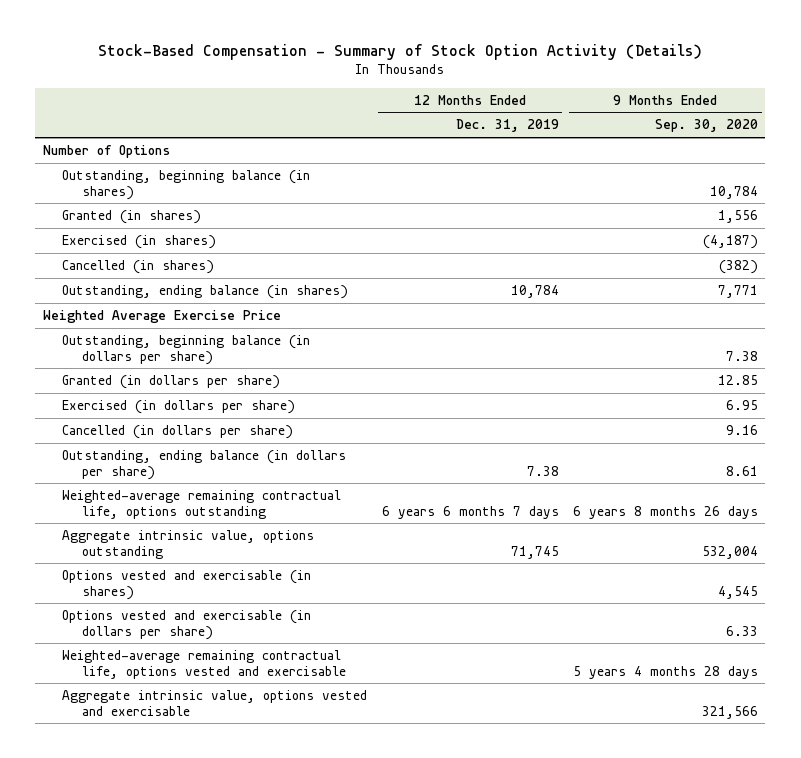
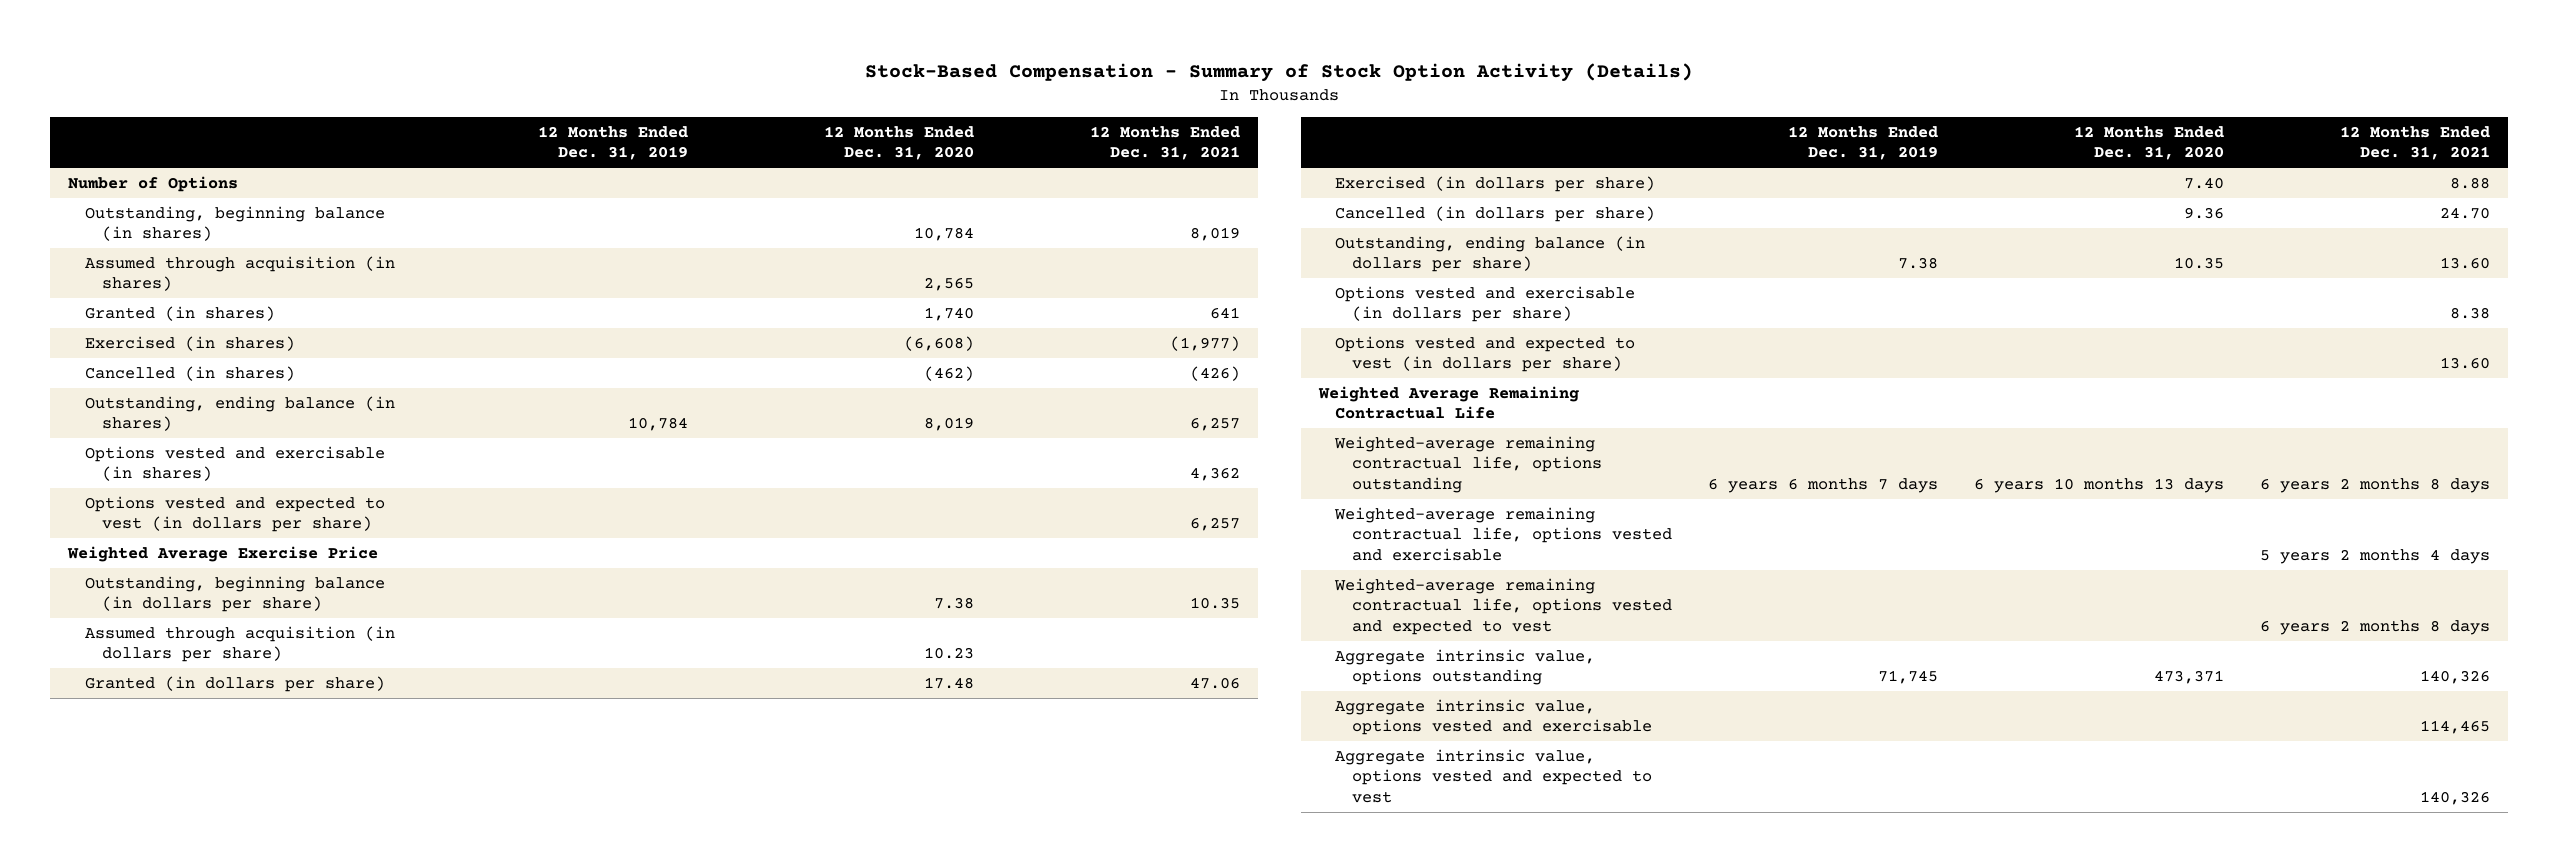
- | 12 Months Ended Dec. 31, 2019 | 9 Months Ended Sep. 30, 2020
+ | 12 Months Ended Dec. 31, 2019 | 12 Months Ended Dec. 31, 2020 | 12 Months Ended Dec. 31, 2021
+ Assumed through acquisition (in shares) | | 2,565 |
moved up: Options vested and exercisable (in shares) | | | 4,362
+ Options vested and expected to vest (in dollars per share) | | | 6,257
+ Assumed through acquisition (in dollars per share) | | 10.23 |
+ Options vested and expected to vest (in dollars per share) | | | 13.60
+ Weighted Average Remaining Contractual Life
moved down: Weighted-average remaining contractual life, options outstanding | 6 years 6 months 7 days | 6 years 10 months 13 days | 6 years 2 months 8 days
+ Weighted-average remaining contractual life, options vested and expected to vest | | | 6 years 2 months 8 days
moved down: Aggregate intrinsic value, options outstanding | 71,745 | 473,371 | 140,326
+ Aggregate intrinsic value, options vested and expected to vest | | | 140,326

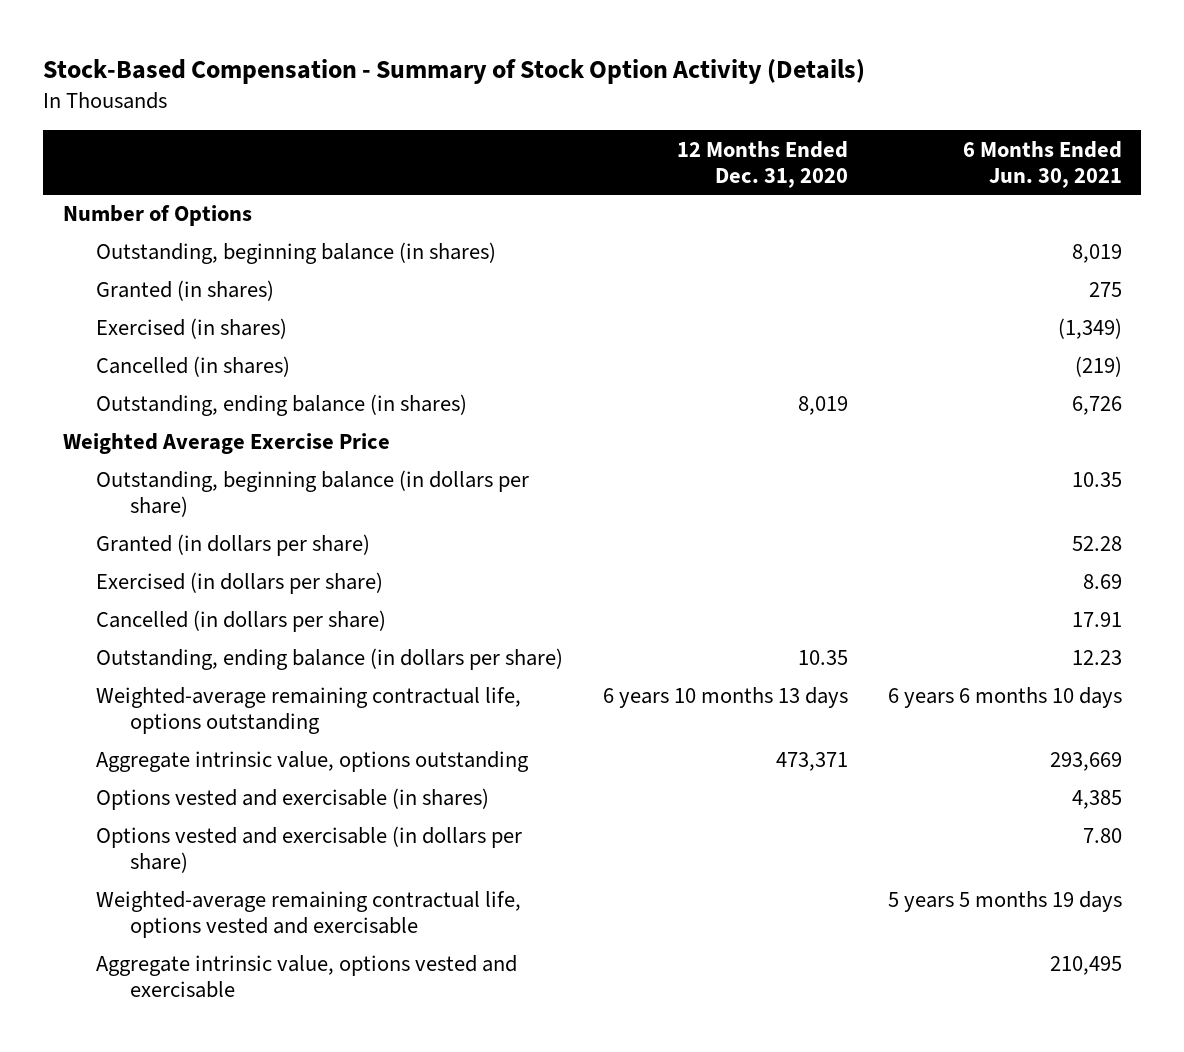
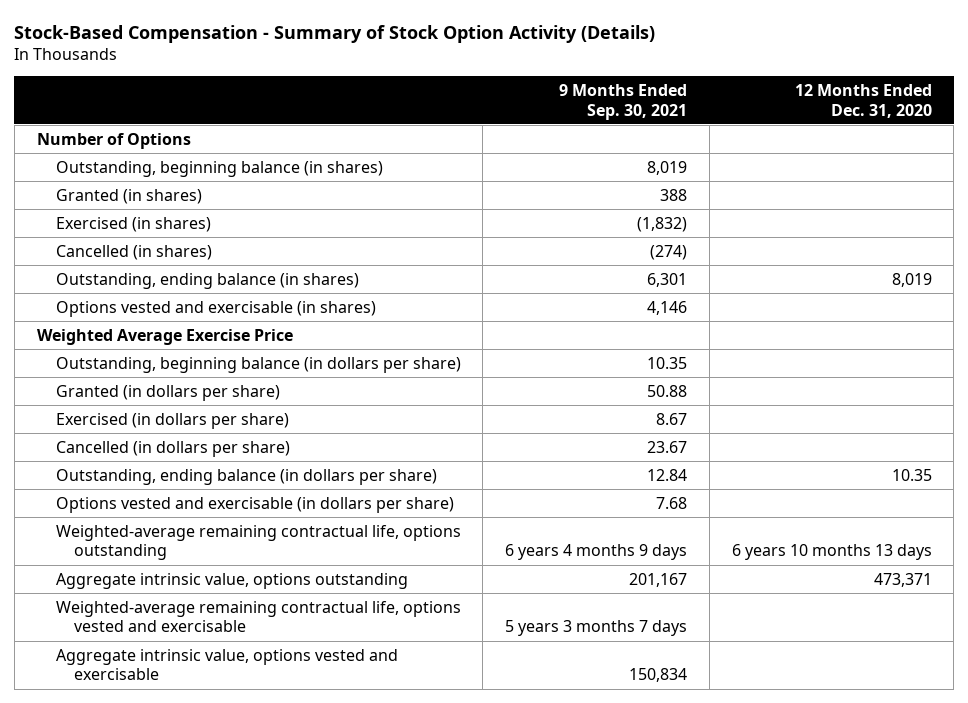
- | 12 Months Ended Dec. 31, 2020 | 6 Months Ended Jun. 30, 2021
+ | 9 Months Ended Sep. 30, 2021 | 12 Months Ended Dec. 31, 2020
moved up: Options vested and exercisable (in shares) | 4,146 |
moved up: Options vested and exercisable (in dollars per share) | 7.68 |

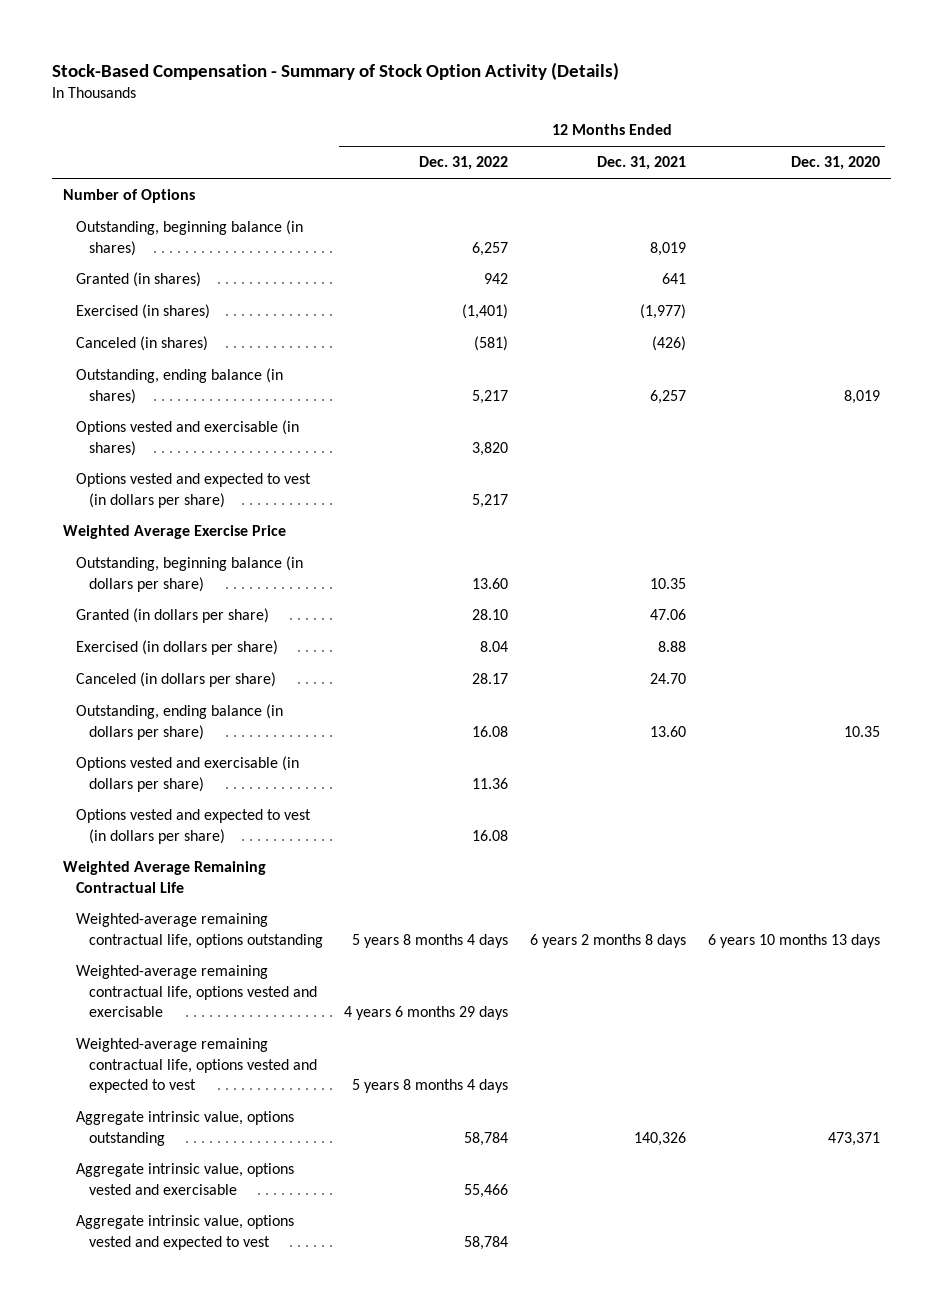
- | 9 Months Ended Sep. 30, 2021 | 12 Months Ended Dec. 31, 2020
+ | 12 Months Ended Dec. 31, 2022 | 12 Months Ended Dec. 31, 2021 | 12 Months Ended Dec. 31, 2020
- Cancelled (in shares) | (274) |
+ Canceled (in shares) | (581) | (426) |
+ Options vested and expected to vest (in dollars per share) | 5,217 | |
- Cancelled (in dollars per share) | 23.67 |
+ Canceled (in dollars per share) | 28.17 | 24.70 |
+ Options vested and expected to vest (in dollars per share) | 16.08 | |
+ Weighted Average Remaining Contractual Life
+ Weighted-average remaining contractual life, options vested and expected to vest | 5 years 8 months 4 days | |
moved down: Aggregate intrinsic value, options outstanding | 58,784 | 140,326 | 473,371
+ Aggregate intrinsic value, options vested and expected to vest | 58,784 | |

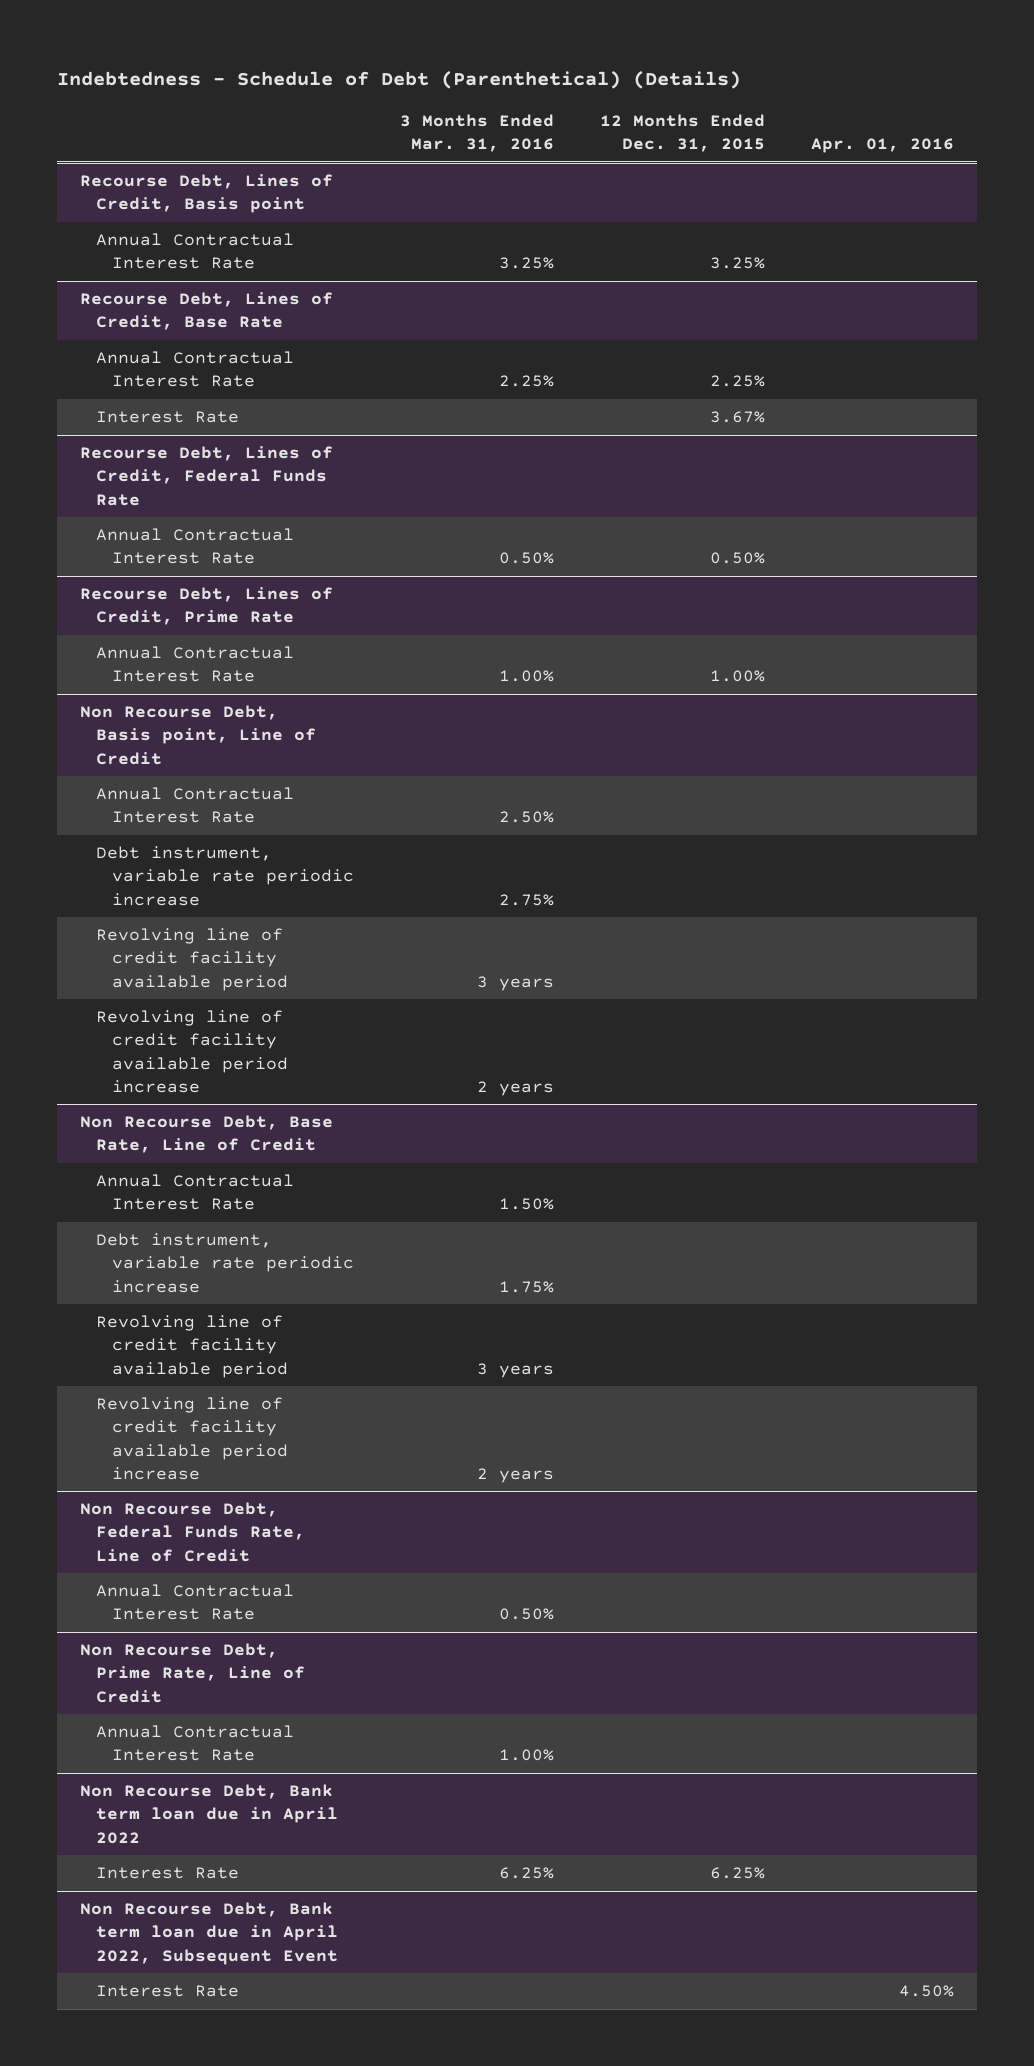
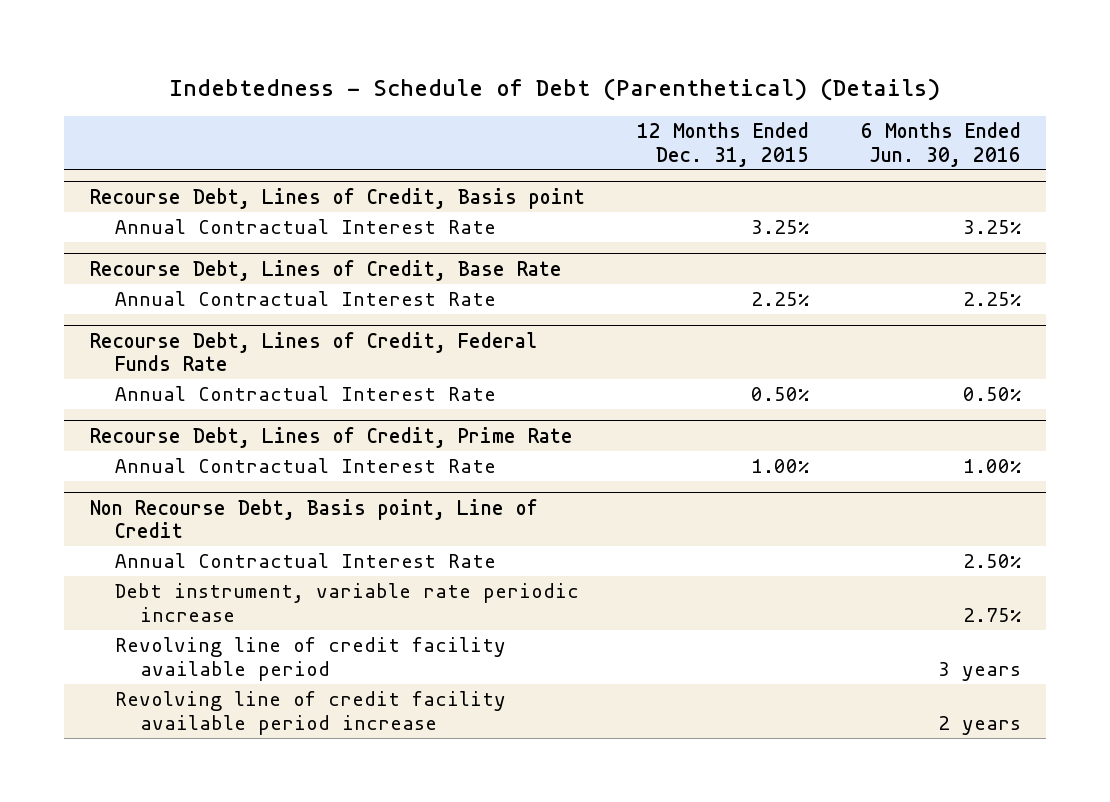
- | 3 Months Ended Mar. 31, 2016 | 12 Months Ended Dec. 31, 2015 | Apr. 01, 2016
+ | 12 Months Ended Dec. 31, 2015 | 6 Months Ended Jun. 30, 2016
@ Recourse Debt, Lines of Credit, Base Rate
- Interest Rate | | 3.67% |
- Non Recourse Debt, Base Rate, Line of Credit
- Annual Contractual Interest Rate | 1.50% | |
- Debt instrument, variable rate periodic increase | 1.75% | |
- Revolving line of credit facility available period | 3 years | |
- Revolving line of credit facility available period increase | 2 years | |
- Non Recourse Debt, Federal Funds Rate, Line of Credit
- Annual Contractual Interest Rate | 0.50% | |
- Non Recourse Debt, Prime Rate, Line of Credit
- Annual Contractual Interest Rate | 1.00% | |
- Non Recourse Debt, Bank term loan due in April 2022
- Interest Rate | 6.25% | 6.25% |
- Non Recourse Debt, Bank term loan due in April 2022, Subsequent Event
- Interest Rate | | | 4.50%

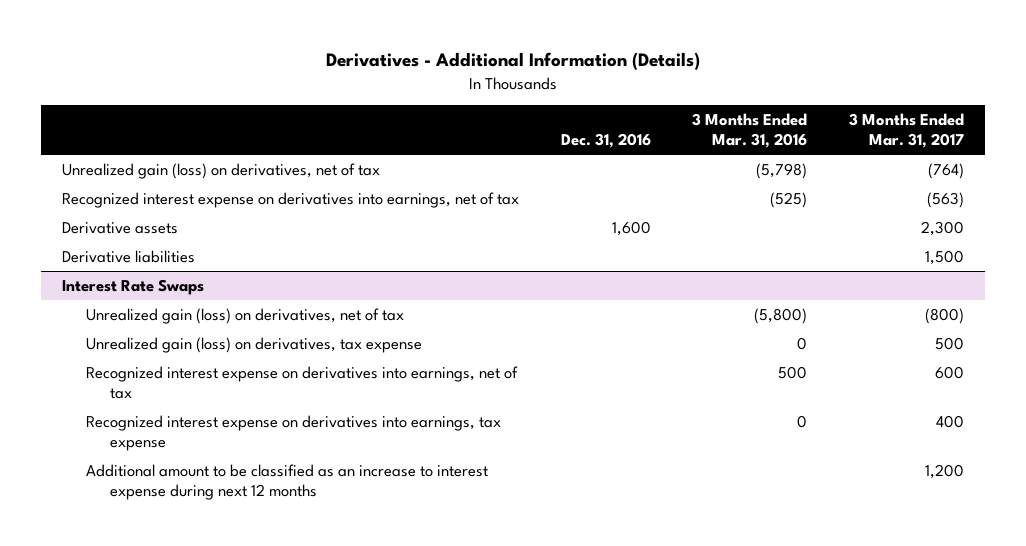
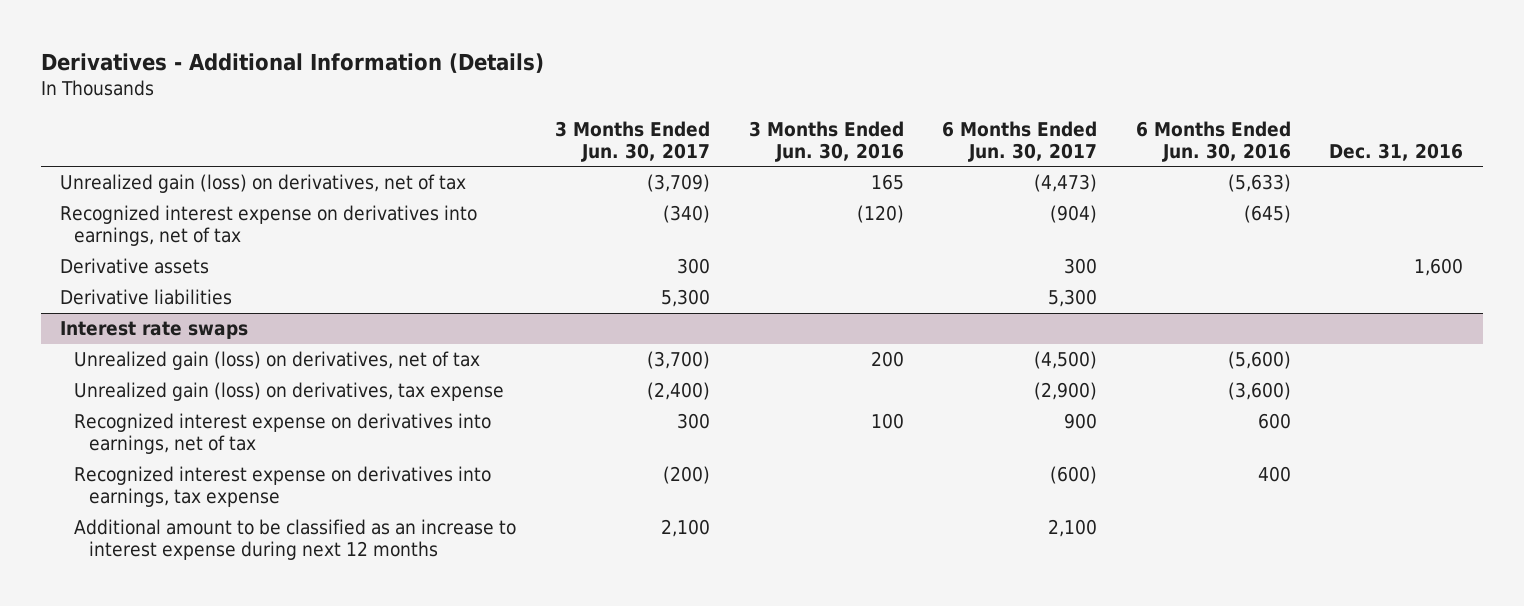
- | Dec. 31, 2016 | 3 Months Ended Mar. 31, 2016 | 3 Months Ended Mar. 31, 2017
+ | 3 Months Ended Jun. 30, 2017 | 3 Months Ended Jun. 30, 2016 | 6 Months Ended Jun. 30, 2017 | 6 Months Ended Jun. 30, 2016 | Dec. 31, 2016
- Interest Rate Swaps
+ Interest rate swaps

